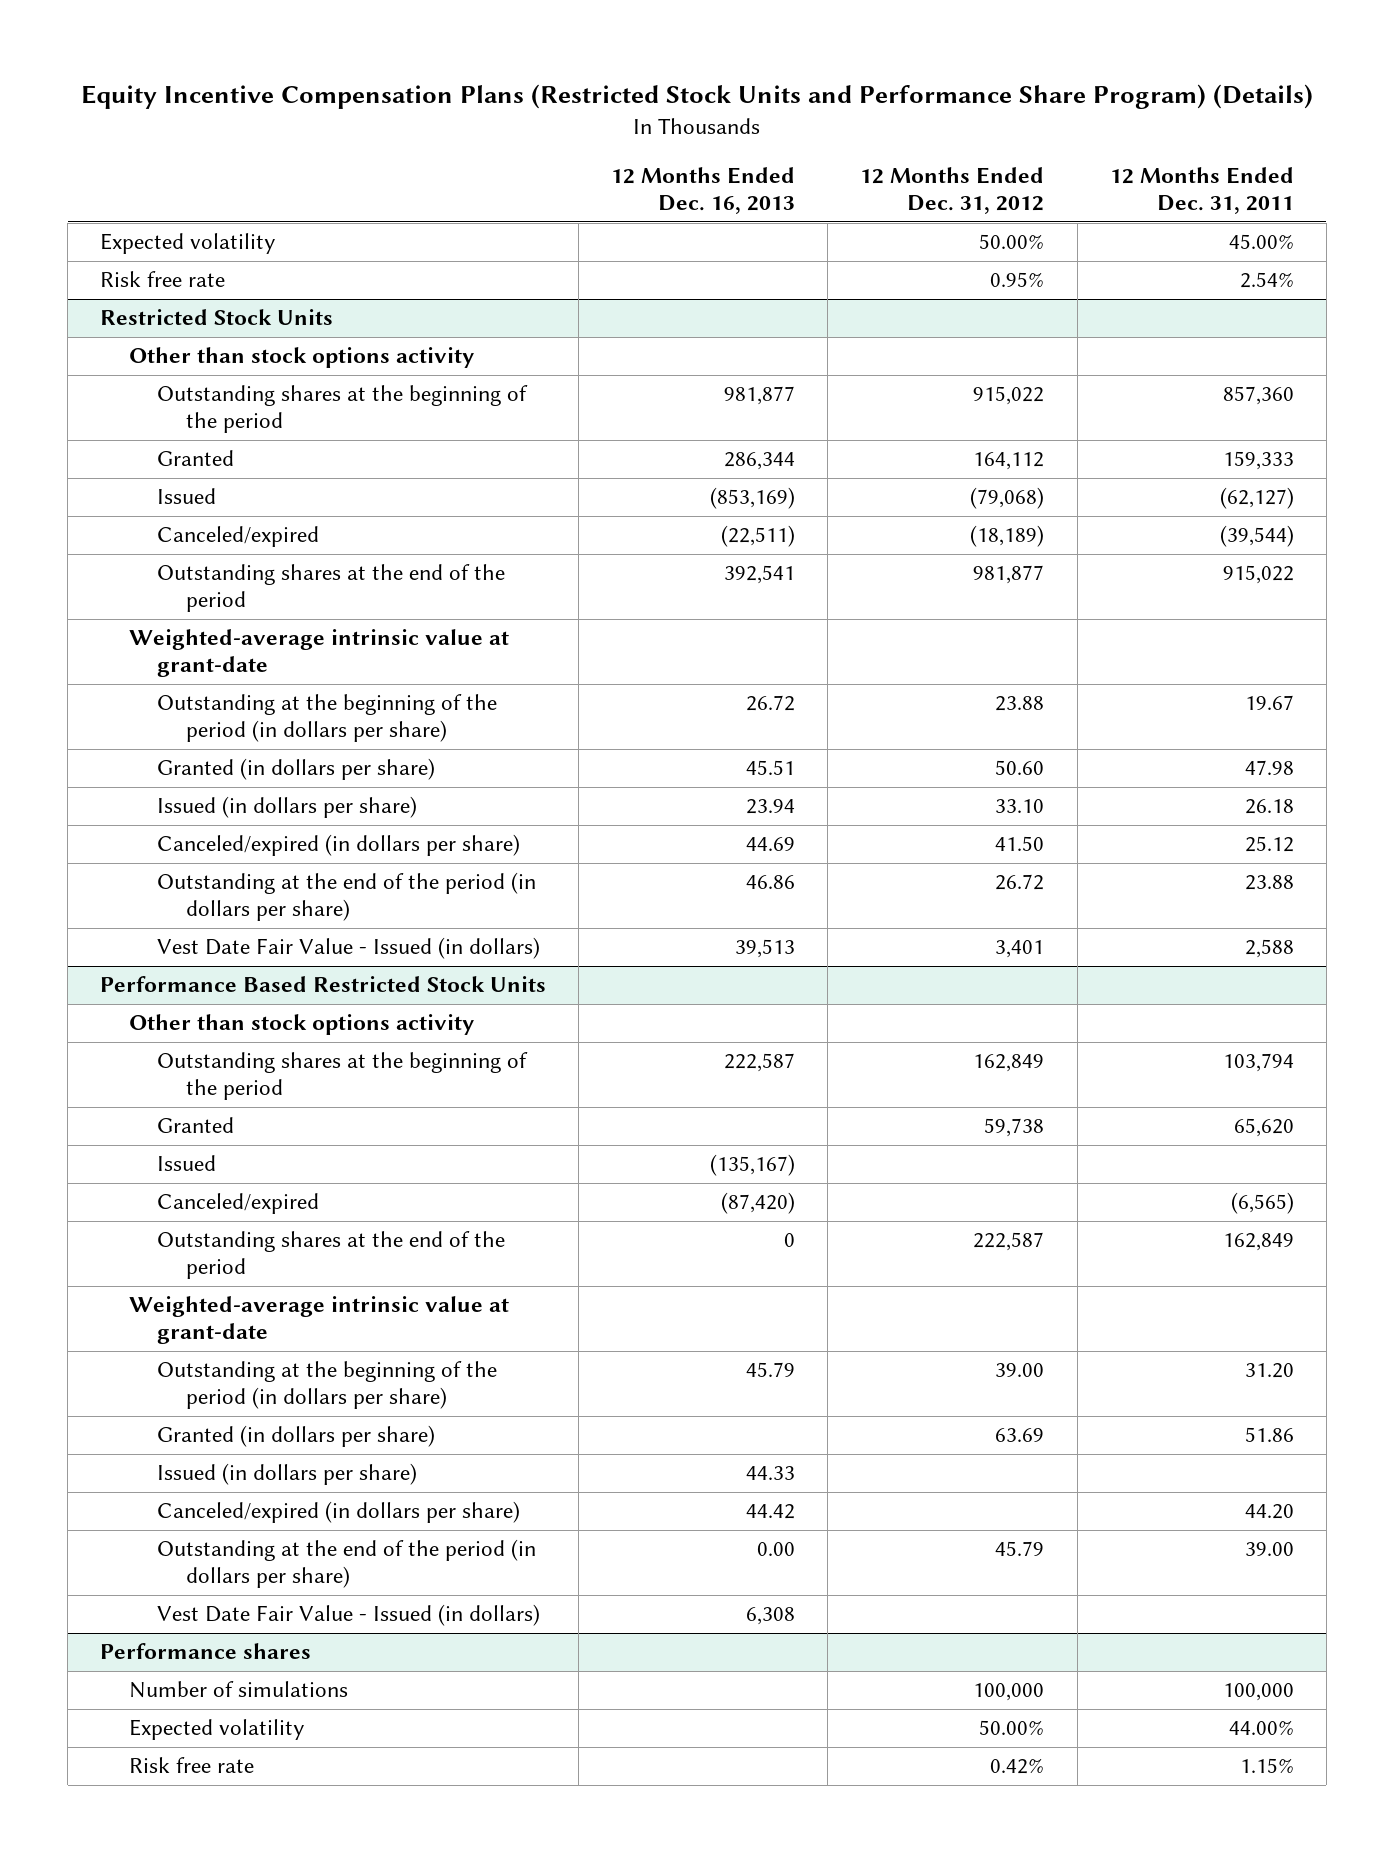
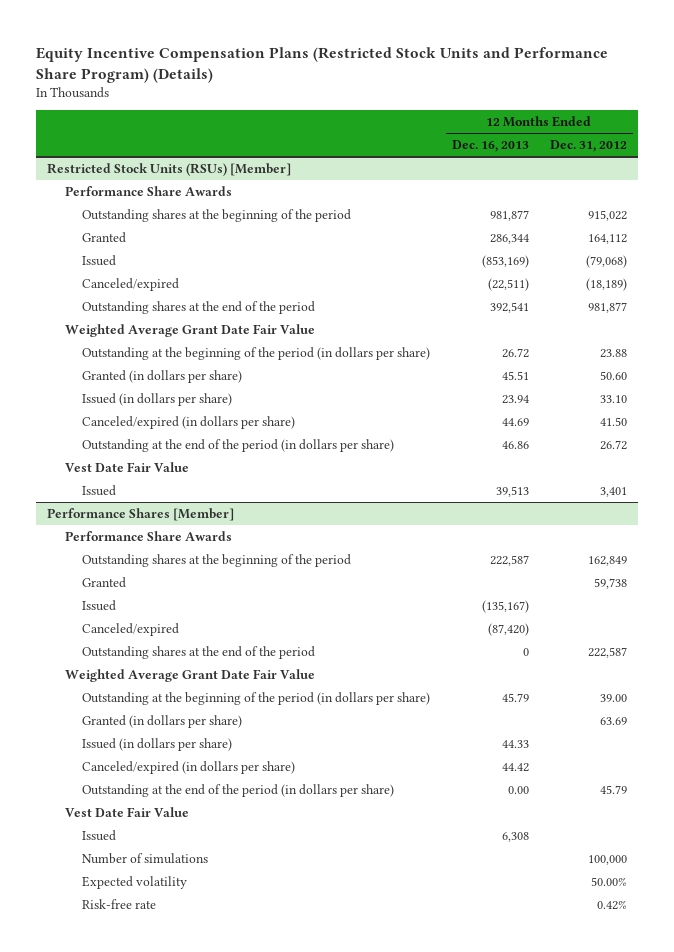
- | 12 Months Ended Dec. 16, 2013 | 12 Months Ended Dec. 31, 2012 | 12 Months Ended Dec. 31, 2011
+ | 12 Months Ended Dec. 16, 2013 | 12 Months Ended Dec. 31, 2012
- Expected volatility | | 50.00% | 45.00%
- Risk free rate | | 0.95% | 2.54%
- Restricted Stock Units
- Other than stock options activity
+ Restricted Stock Units (RSUs) [Member]
+ Performance Share Awards
- Weighted-average intrinsic value at grant-date
+ Weighted Average Grant Date Fair Value
- Vest Date Fair Value - Issued (in dollars) | 39,513 | 3,401 | 2,588
- Performance Based Restricted Stock Units
- Other than stock options activity
+ Vest Date Fair Value
+ Issued | 39,513 | 3,401
+ Performance Shares [Member]
+ Performance Share Awards
- Weighted-average intrinsic value at grant-date
+ Weighted Average Grant Date Fair Value
- Vest Date Fair Value - Issued (in dollars) | 6,308 | |
- Performance shares
+ Vest Date Fair Value
+ Issued | 6,308 |
- Risk free rate | | 0.42% | 1.15%
+ Risk-free rate | | 0.42%

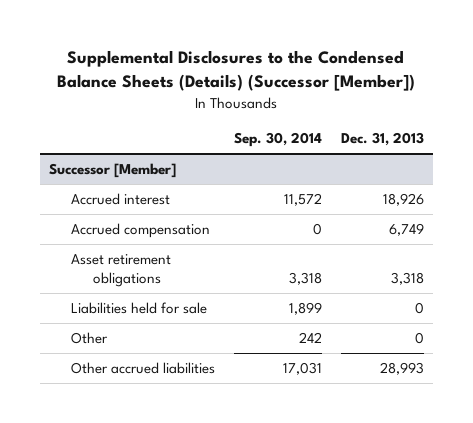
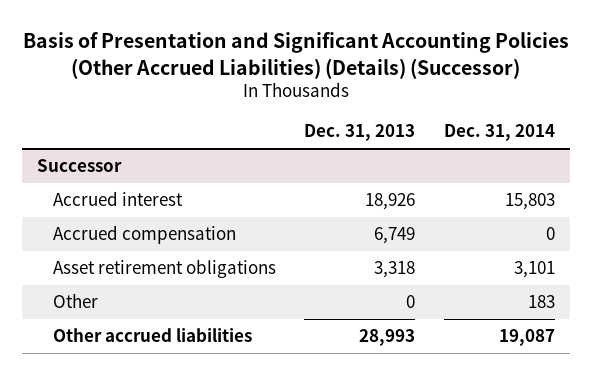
- Supplemental Disclosures to the Condensed Balance Sheets (Details) (Successor [Member])
+ Basis of Presentation and Significant Accounting Policies (Other Accrued Liabilities) (Details) (Successor)
- | Sep. 30, 2014 | Dec. 31, 2013
+ | Dec. 31, 2013 | Dec. 31, 2014
- Successor [Member]
+ Successor
- Liabilities held for sale | 1,899 | 0

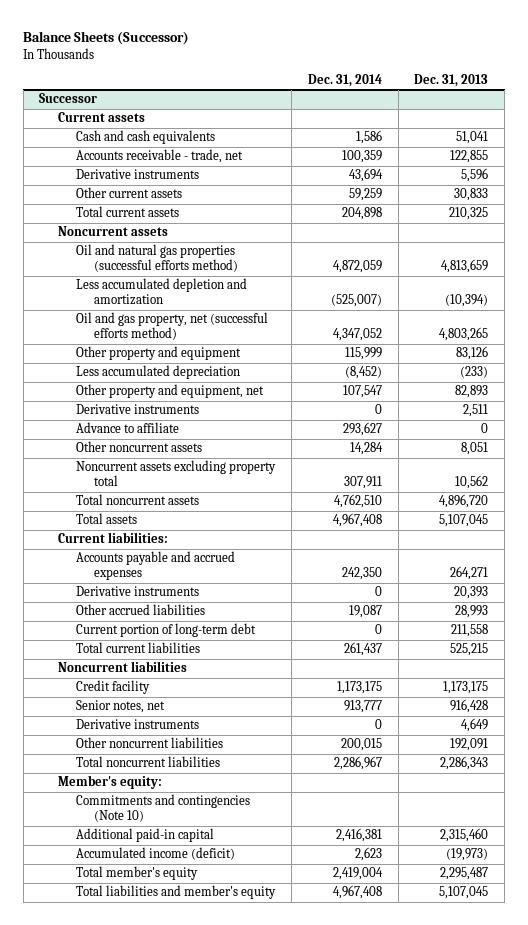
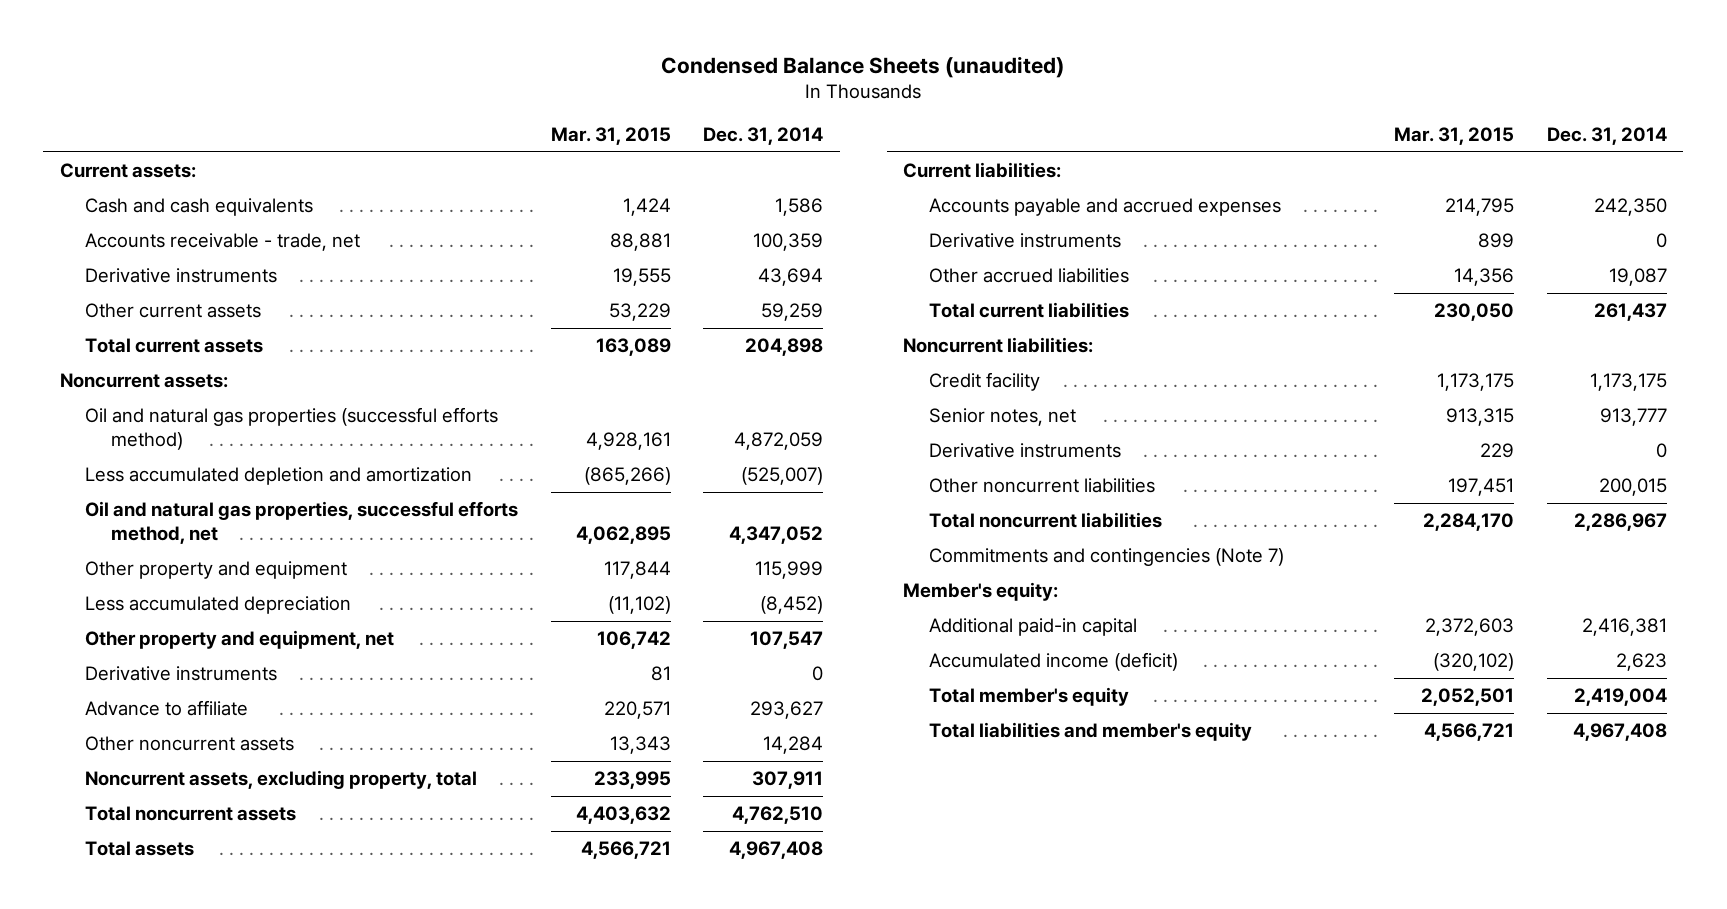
- Balance Sheets (Successor)
+ Condensed Balance Sheets (unaudited)
- | Dec. 31, 2014 | Dec. 31, 2013
+ | Mar. 31, 2015 | Dec. 31, 2014
- Successor
- Current assets
+ Current assets:
- Noncurrent assets
+ Noncurrent assets:
- Oil and gas property, net (successful efforts method) | 4,347,052 | 4,803,265
+ Oil and natural gas properties, successful efforts method, net | 4,062,895 | 4,347,052
- Noncurrent assets excluding property total | 307,911 | 10,562
+ Noncurrent assets, excluding property, total | 233,995 | 307,911
- Current portion of long-term debt | 0 | 211,558
- Noncurrent liabilities
+ Noncurrent liabilities:
+ Commitments and contingencies (Note 7)
- Commitments and contingencies (Note 10)

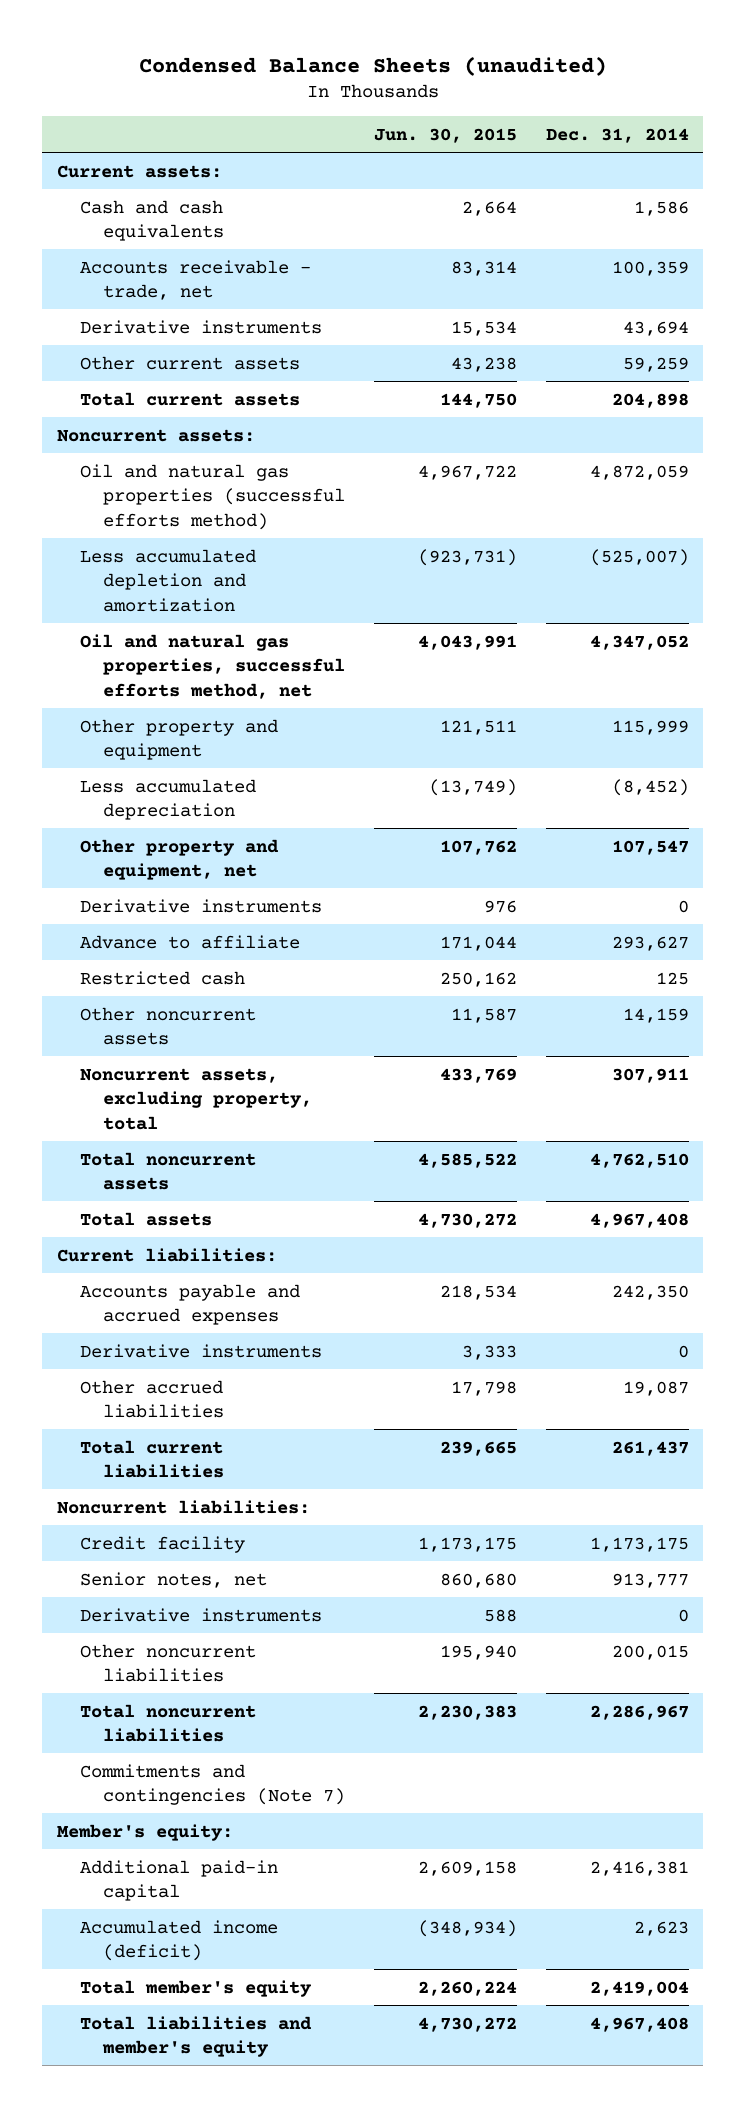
- | Mar. 31, 2015 | Dec. 31, 2014
+ | Jun. 30, 2015 | Dec. 31, 2014
- Other noncurrent assets | 13,343 | 14,284
+ Restricted cash | 250,162 | 125
+ Other noncurrent assets | 11,587 | 14,159

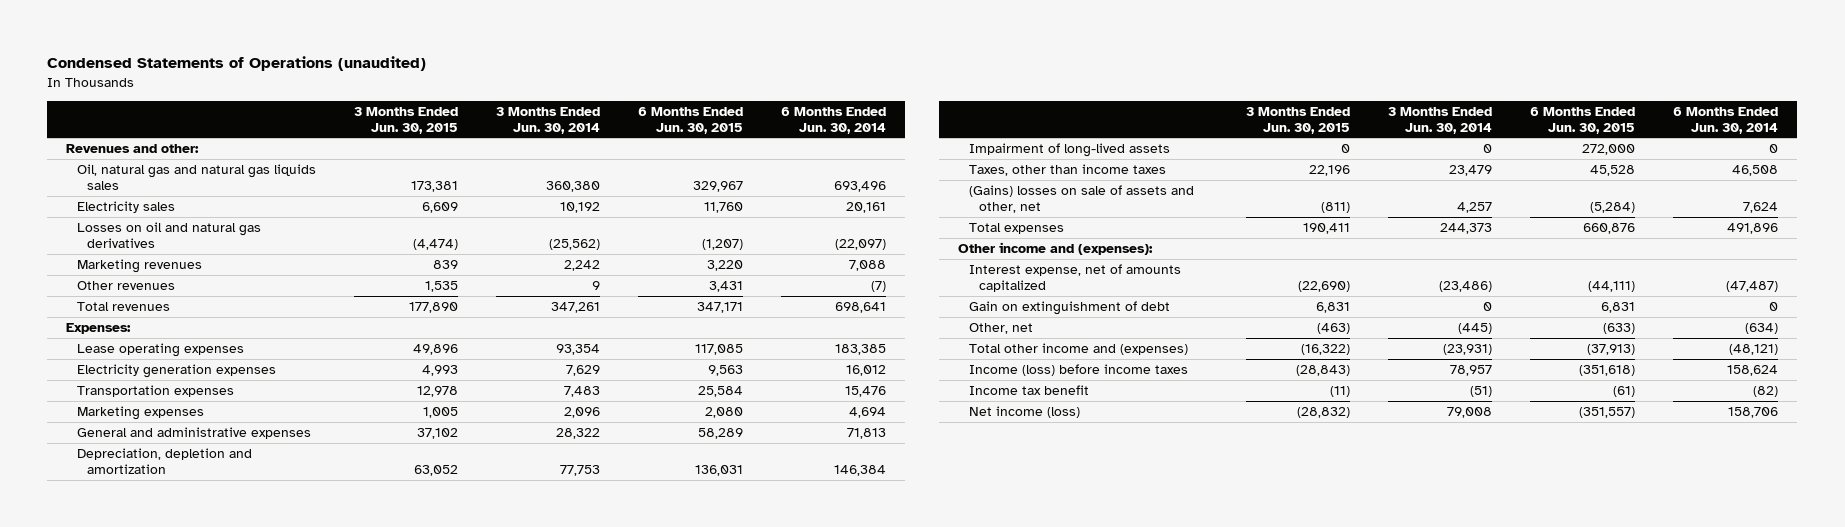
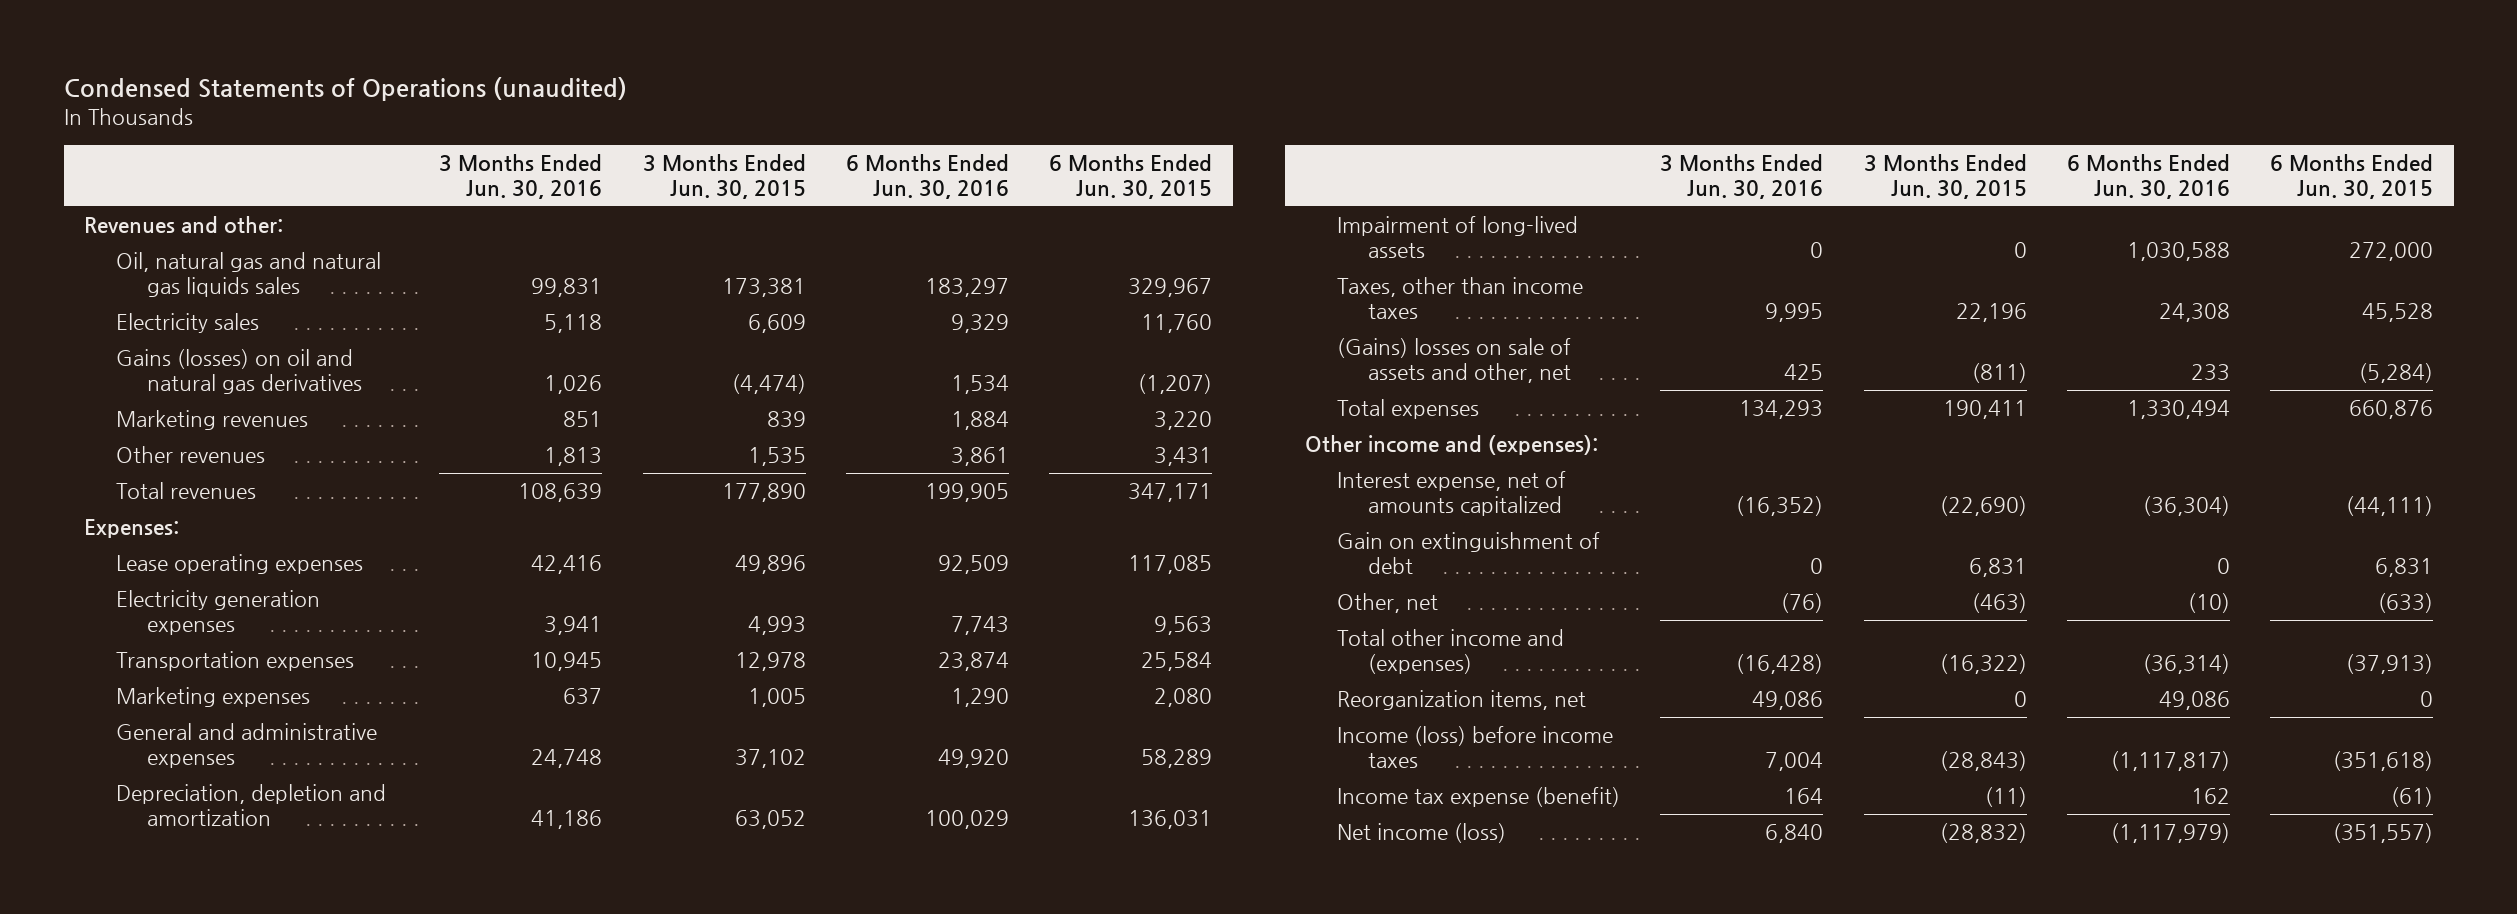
- | 3 Months Ended Jun. 30, 2015 | 3 Months Ended Jun. 30, 2014 | 6 Months Ended Jun. 30, 2015 | 6 Months Ended Jun. 30, 2014
+ | 3 Months Ended Jun. 30, 2016 | 3 Months Ended Jun. 30, 2015 | 6 Months Ended Jun. 30, 2016 | 6 Months Ended Jun. 30, 2015
- Losses on oil and natural gas derivatives | (4,474) | (25,562) | (1,207) | (22,097)
+ Gains (losses) on oil and natural gas derivatives | 1,026 | (4,474) | 1,534 | (1,207)
+ Reorganization items, net | 49,086 | 0 | 49,086 | 0
- Income tax benefit | (11) | (51) | (61) | (82)
+ Income tax expense (benefit) | 164 | (11) | 162 | (61)

